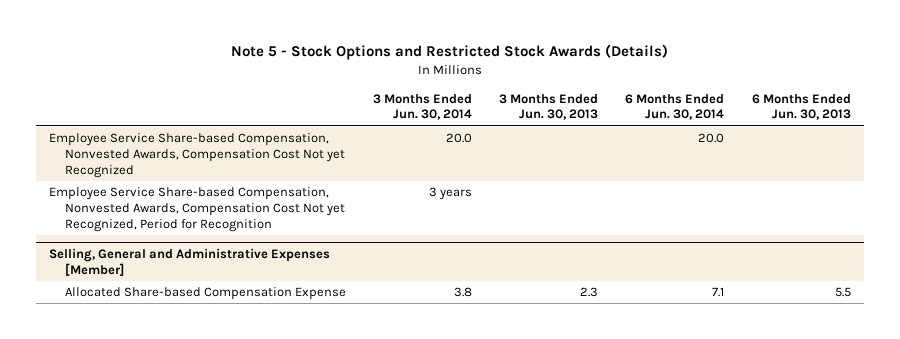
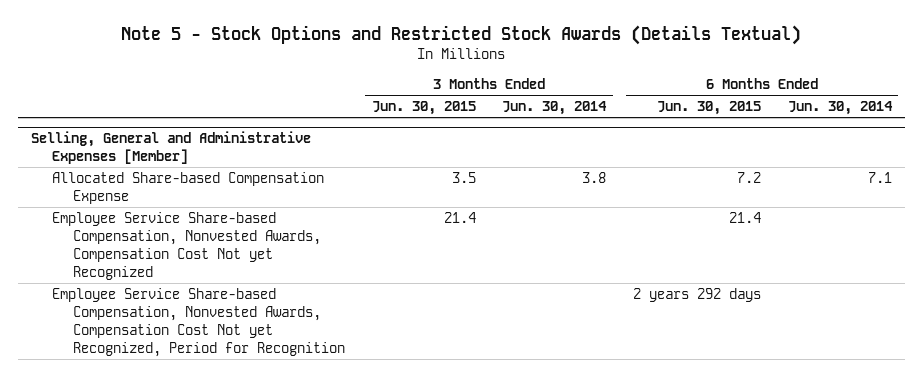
- Note 5 - Stock Options and Restricted Stock Awards (Details)
+ Note 5 - Stock Options and Restricted Stock Awards (Details Textual)
- | 3 Months Ended Jun. 30, 2014 | 3 Months Ended Jun. 30, 2013 | 6 Months Ended Jun. 30, 2014 | 6 Months Ended Jun. 30, 2013
+ | 3 Months Ended Jun. 30, 2015 | 3 Months Ended Jun. 30, 2014 | 6 Months Ended Jun. 30, 2015 | 6 Months Ended Jun. 30, 2014
- Employee Service Share-based Compensation, Nonvested Awards, Compensation Cost Not yet Recognized | 20.0 | | 20.0 |
- Employee Service Share-based Compensation, Nonvested Awards, Compensation Cost Not yet Recognized, Period for Recognition | 3 years | | |
@ Selling, General and Administrative Expenses [Member]
+ Employee Service Share-based Compensation, Nonvested Awards, Compensation Cost Not yet Recognized | 21.4 | | 21.4 |
+ Employee Service Share-based Compensation, Nonvested Awards, Compensation Cost Not yet Recognized, Period for Recognition | | | 2 years 292 days |

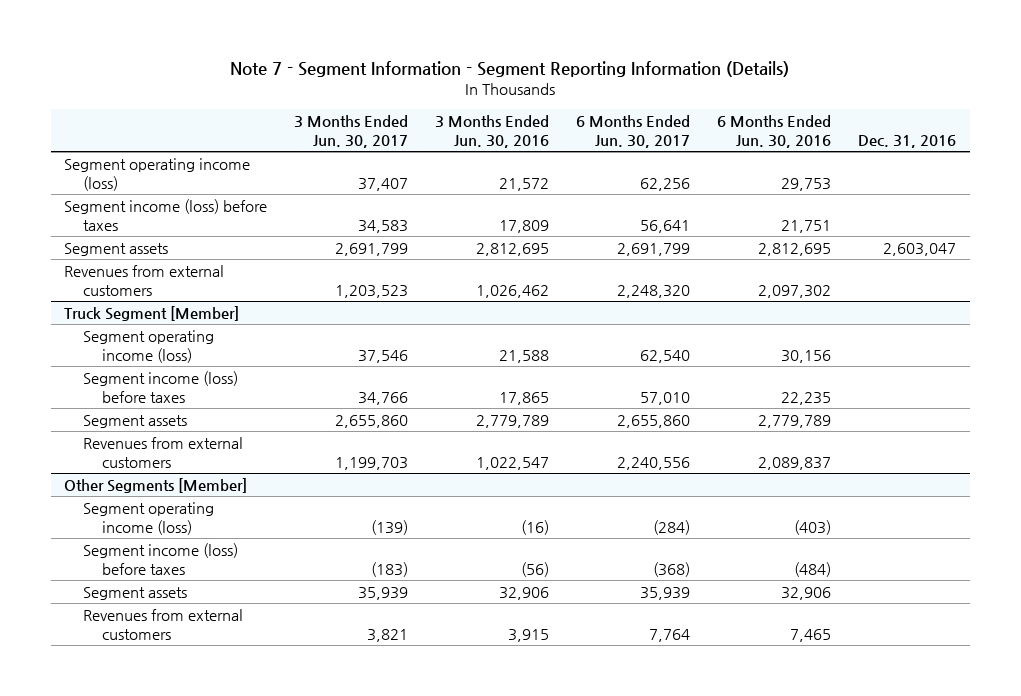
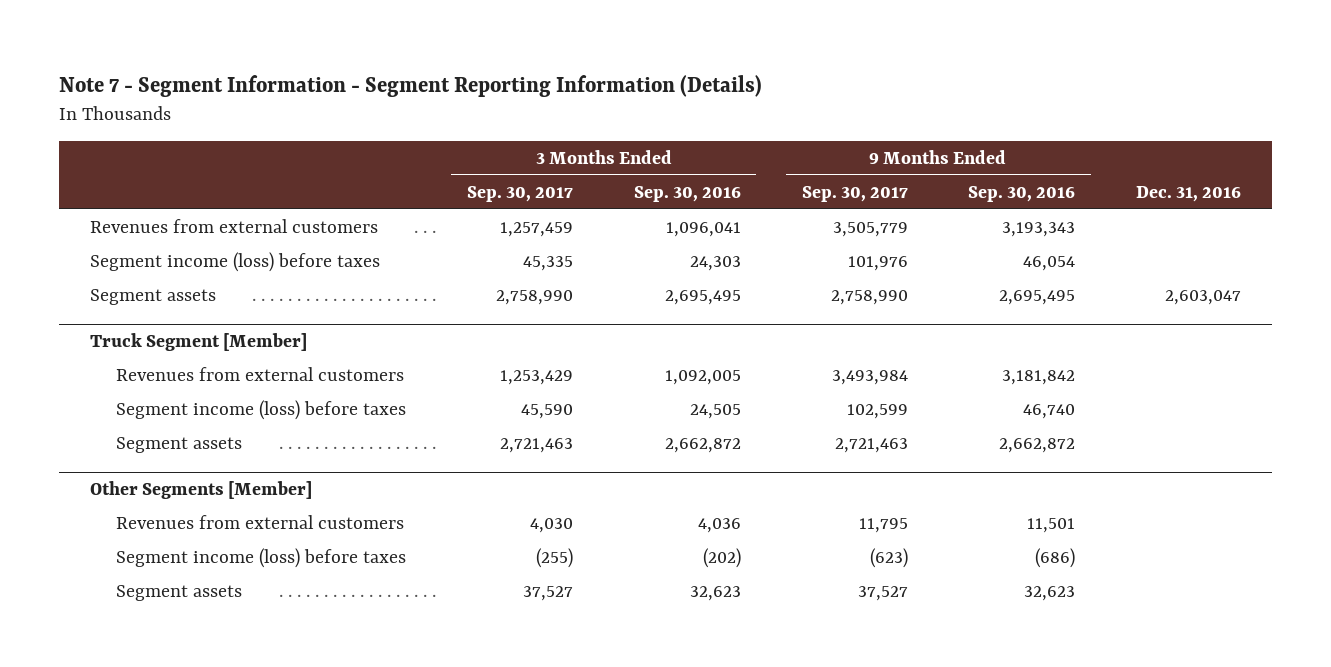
- | 3 Months Ended Jun. 30, 2017 | 3 Months Ended Jun. 30, 2016 | 6 Months Ended Jun. 30, 2017 | 6 Months Ended Jun. 30, 2016 | Dec. 31, 2016
+ | 3 Months Ended Sep. 30, 2017 | 3 Months Ended Sep. 30, 2016 | 9 Months Ended Sep. 30, 2017 | 9 Months Ended Sep. 30, 2016 | Dec. 31, 2016
- Segment operating income (loss) | 37,407 | 21,572 | 62,256 | 29,753 |
moved up: Revenues from external customers | 1,257,459 | 1,096,041 | 3,505,779 | 3,193,343 |
@ Truck Segment [Member]
- Segment operating income (loss) | 37,546 | 21,588 | 62,540 | 30,156 |
moved up: Revenues from external customers | 1,253,429 | 1,092,005 | 3,493,984 | 3,181,842 |
@ Other Segments [Member]
- Segment operating income (loss) | (139) | (16) | (284) | (403) |
moved up: Revenues from external customers | 4,030 | 4,036 | 11,795 | 11,501 |

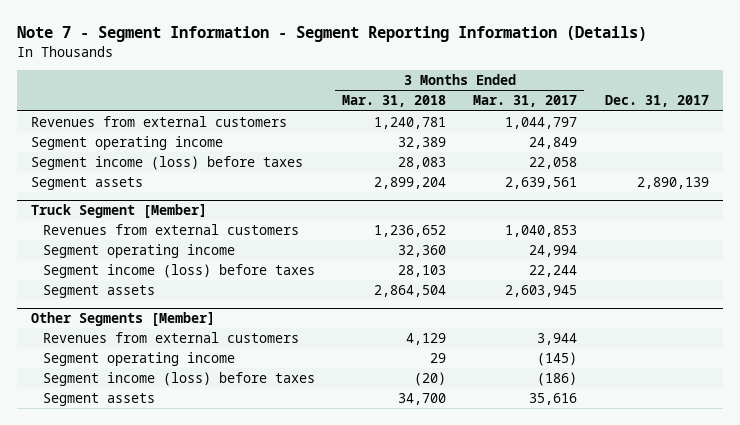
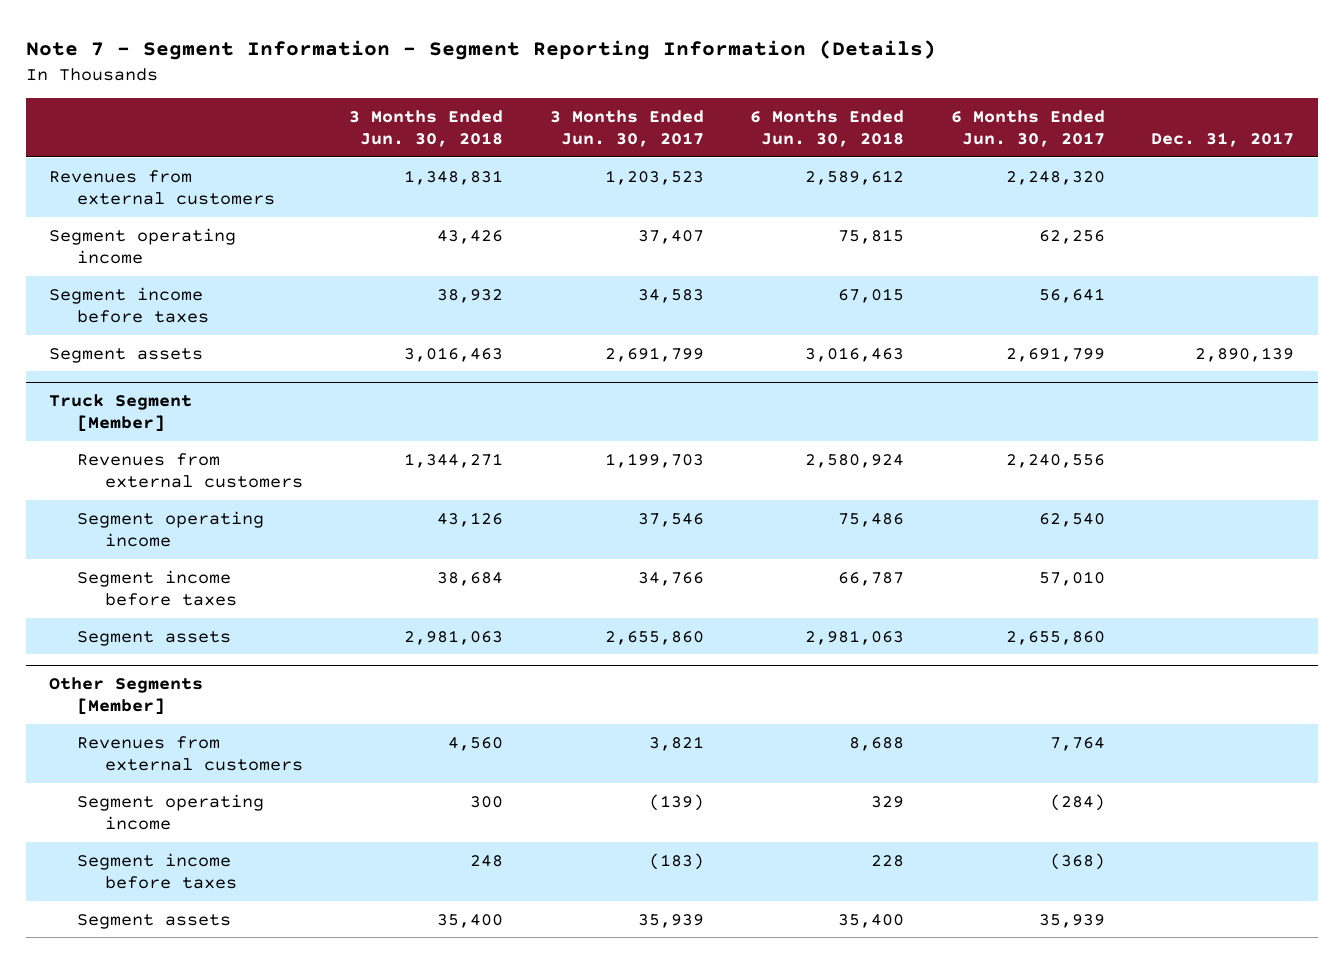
- | 3 Months Ended Mar. 31, 2018 | 3 Months Ended Mar. 31, 2017 | Dec. 31, 2017
+ | 3 Months Ended Jun. 30, 2018 | 3 Months Ended Jun. 30, 2017 | 6 Months Ended Jun. 30, 2018 | 6 Months Ended Jun. 30, 2017 | Dec. 31, 2017
- Segment income (loss) before taxes | 28,083 | 22,058 |
+ Segment income before taxes | 38,932 | 34,583 | 67,015 | 56,641 |
@ Truck Segment [Member]
- Segment income (loss) before taxes | 28,103 | 22,244 |
+ Segment income before taxes | 38,684 | 34,766 | 66,787 | 57,010 |
@ Other Segments [Member]
- Segment income (loss) before taxes | (20) | (186) |
+ Segment income before taxes | 248 | (183) | 228 | (368) |

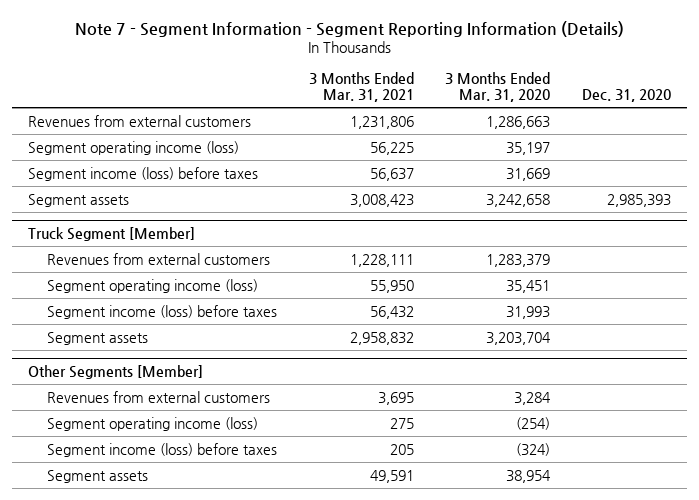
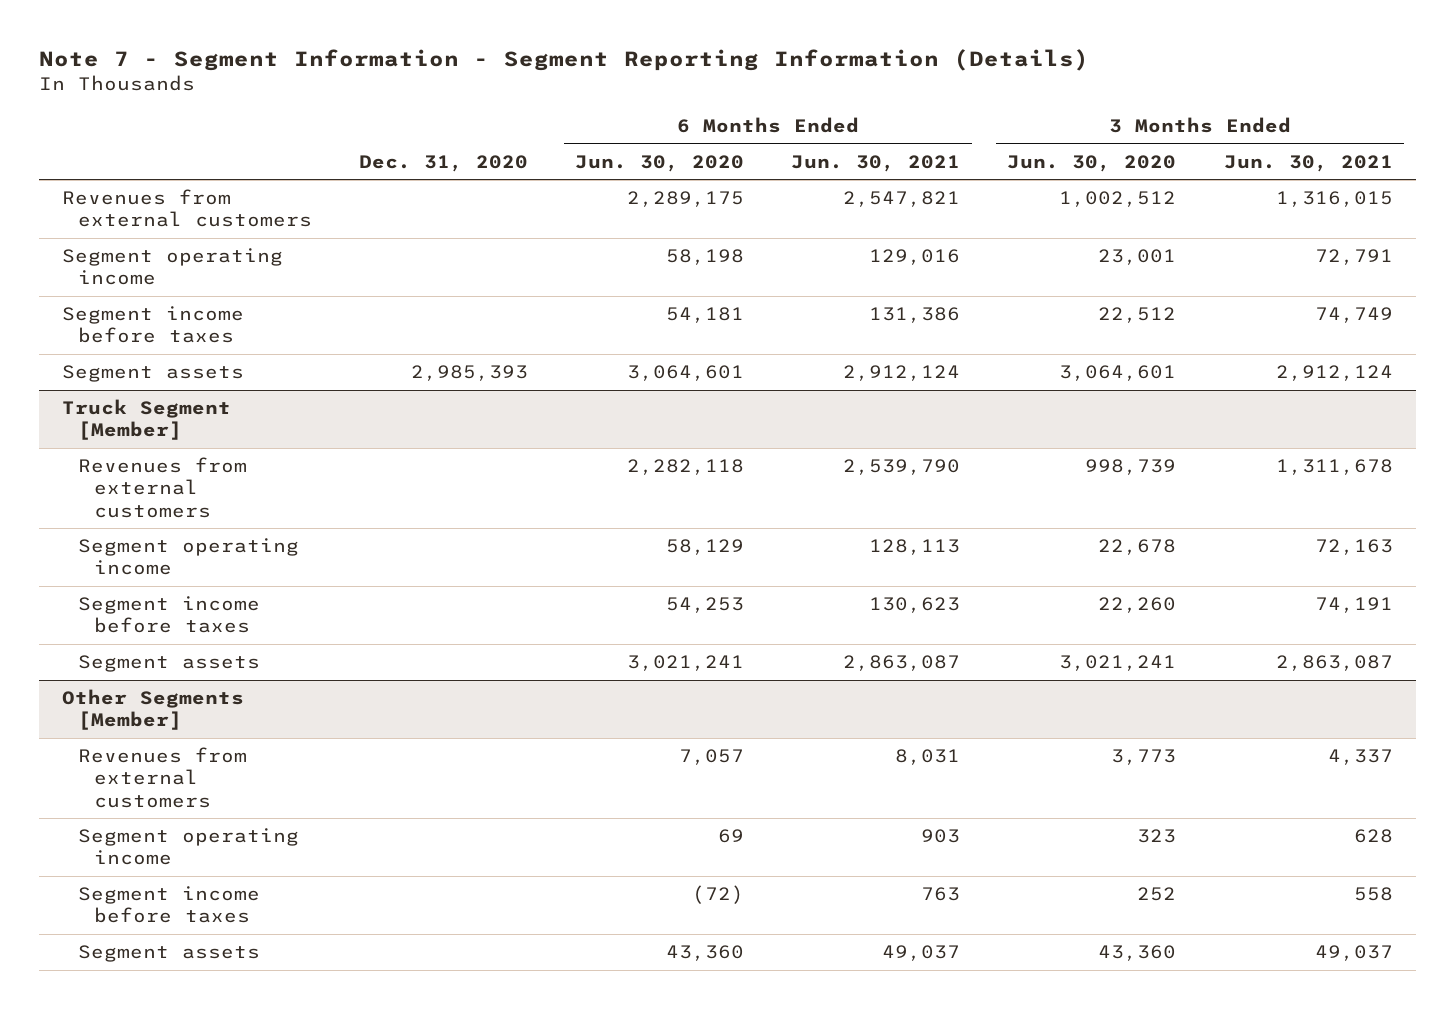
- | 3 Months Ended Mar. 31, 2021 | 3 Months Ended Mar. 31, 2020 | Dec. 31, 2020
+ | Dec. 31, 2020 | 6 Months Ended Jun. 30, 2020 | 6 Months Ended Jun. 30, 2021 | 3 Months Ended Jun. 30, 2020 | 3 Months Ended Jun. 30, 2021
- Segment operating income (loss) | 56,225 | 35,197 |
- Segment income (loss) before taxes | 56,637 | 31,669 |
+ Segment operating income | | 58,198 | 129,016 | 23,001 | 72,791
+ Segment income before taxes | | 54,181 | 131,386 | 22,512 | 74,749
@ Truck Segment [Member]
- Segment operating income (loss) | 55,950 | 35,451 |
- Segment income (loss) before taxes | 56,432 | 31,993 |
+ Segment operating income | | 58,129 | 128,113 | 22,678 | 72,163
+ Segment income before taxes | | 54,253 | 130,623 | 22,260 | 74,191
@ Other Segments [Member]
- Segment operating income (loss) | 275 | (254) |
- Segment income (loss) before taxes | 205 | (324) |
+ Segment operating income | | 69 | 903 | 323 | 628
+ Segment income before taxes | | (72) | 763 | 252 | 558

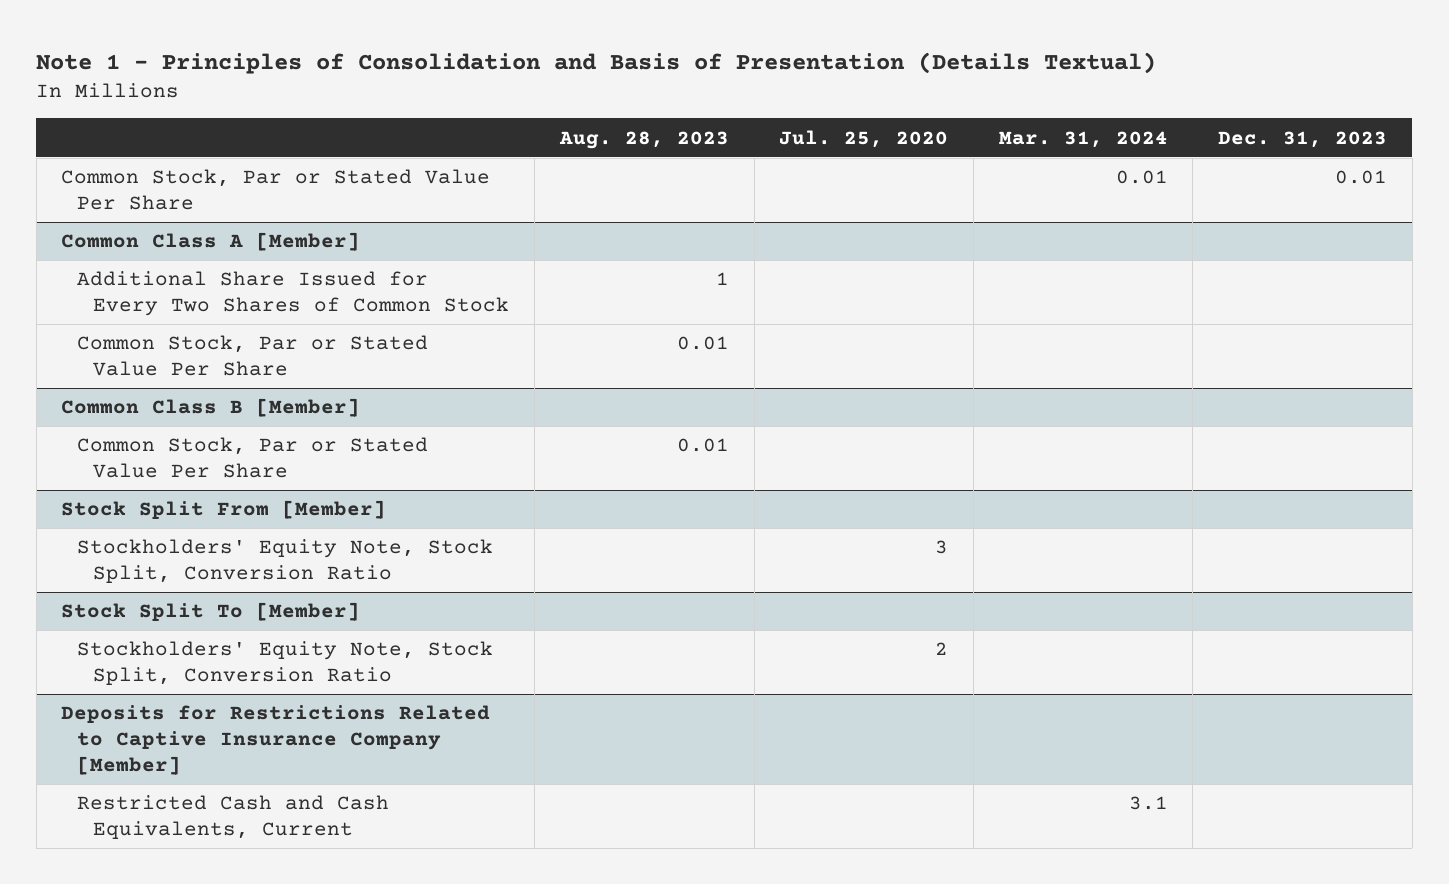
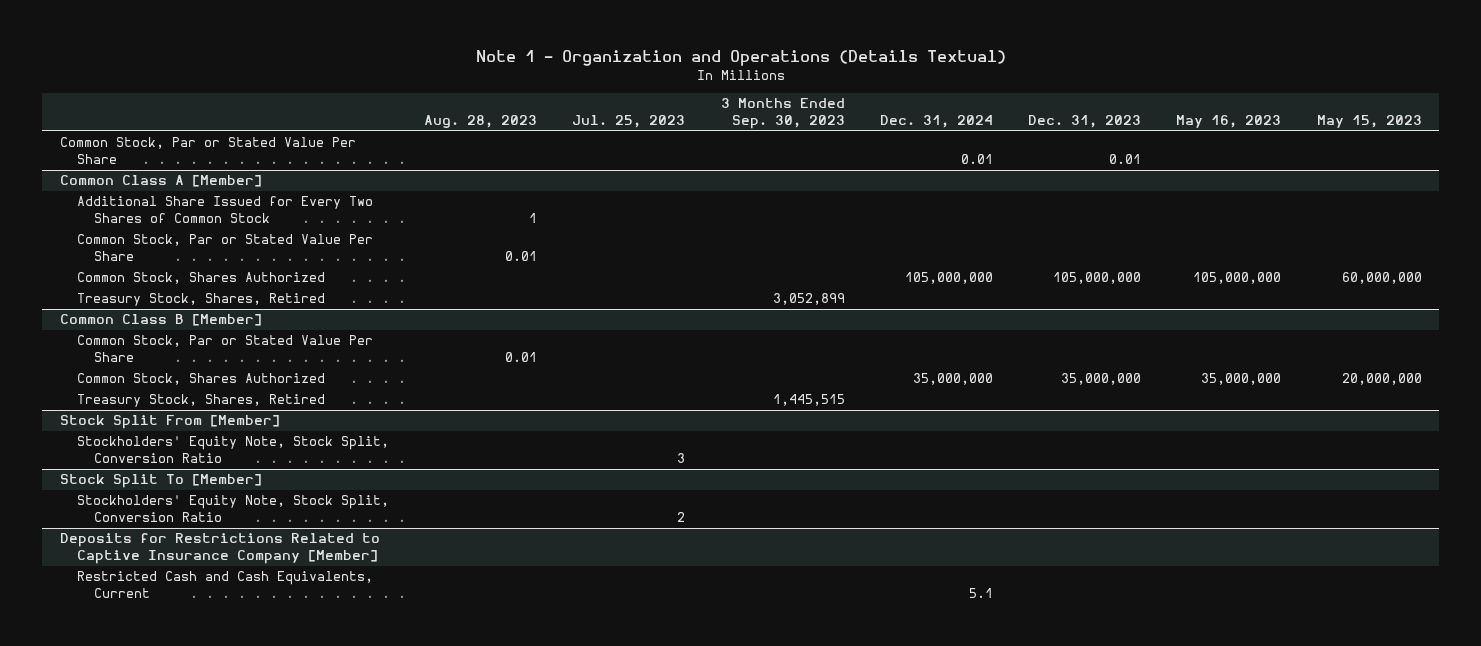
- Note 1 - Principles of Consolidation and Basis of Presentation (Details Textual)
+ Note 1 - Organization and Operations (Details Textual)
- | Aug. 28, 2023 | Jul. 25, 2020 | Mar. 31, 2024 | Dec. 31, 2023
+ | Aug. 28, 2023 | Jul. 25, 2023 | 3 Months Ended Sep. 30, 2023 | Dec. 31, 2024 | Dec. 31, 2023 | May 16, 2023 | May 15, 2023
@ Common Class A [Member]
+ Common Stock, Shares Authorized | | | | 105,000,000 | 105,000,000 | 105,000,000 | 60,000,000
+ Treasury Stock, Shares, Retired | | | 3,052,899 | | | |
@ Common Class B [Member]
+ Common Stock, Shares Authorized | | | | 35,000,000 | 35,000,000 | 35,000,000 | 20,000,000
+ Treasury Stock, Shares, Retired | | | 1,445,515 | | | |

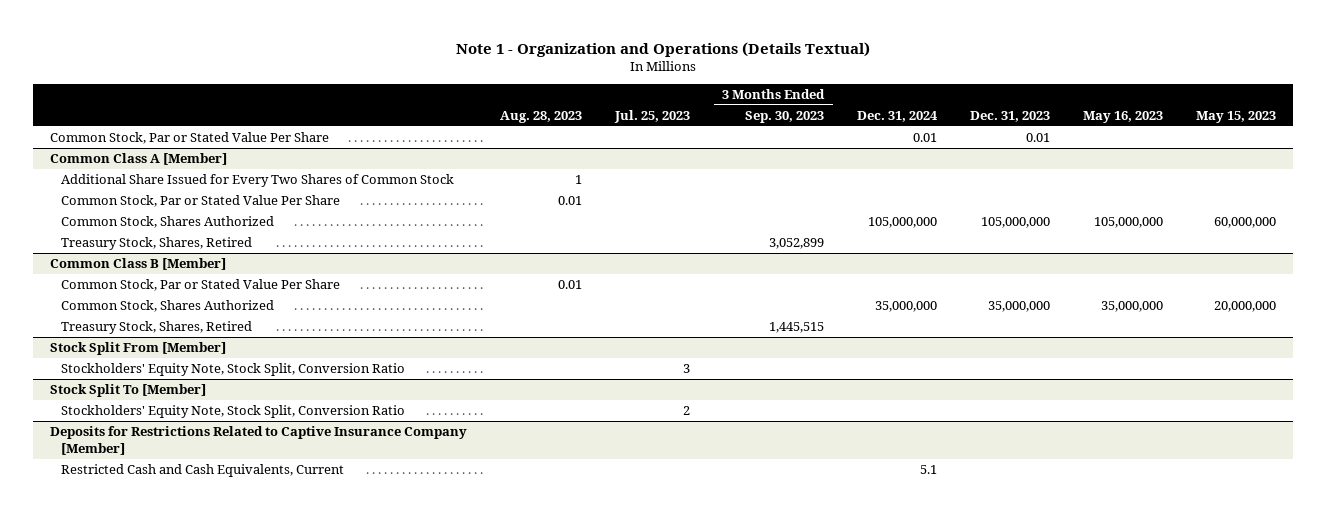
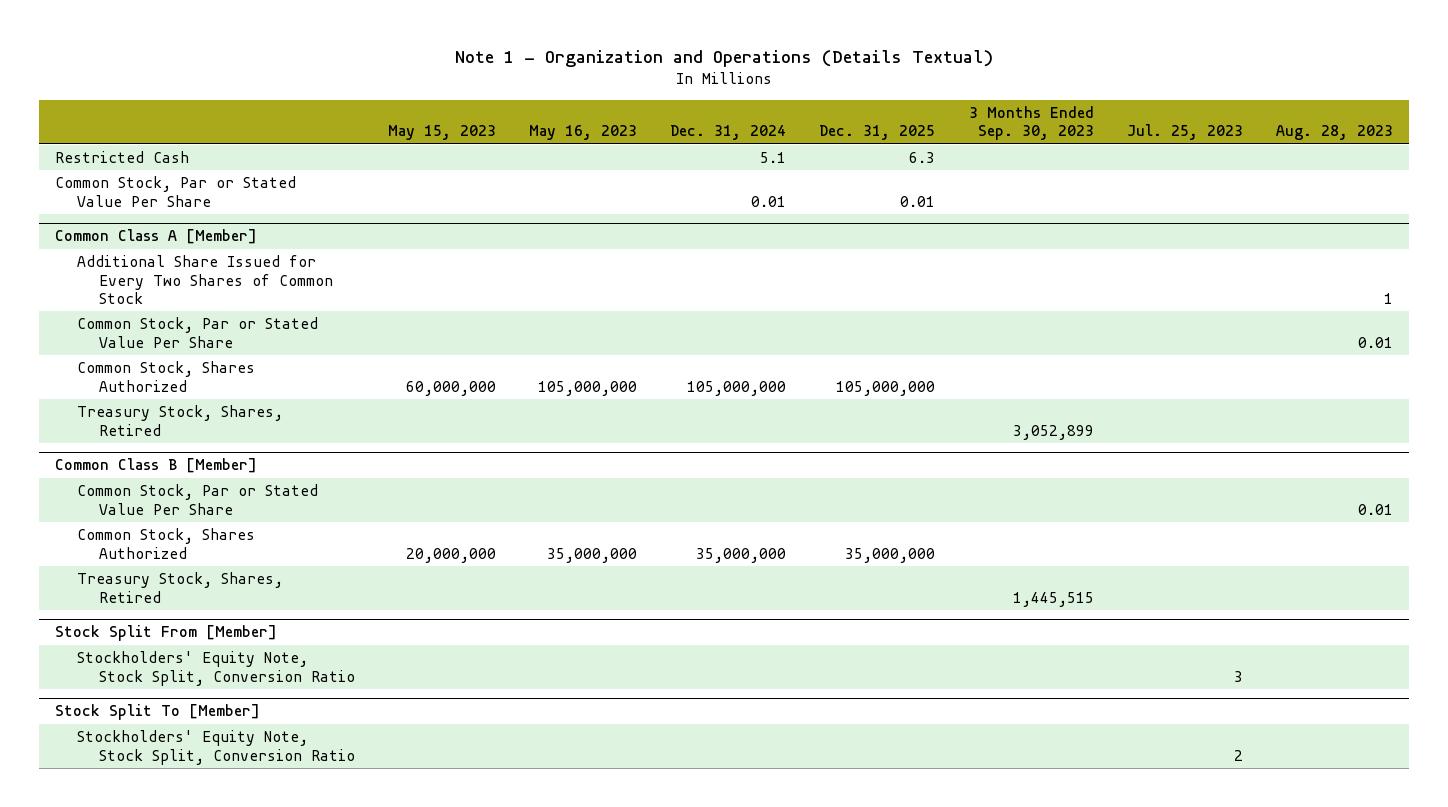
- | Aug. 28, 2023 | Jul. 25, 2023 | 3 Months Ended Sep. 30, 2023 | Dec. 31, 2024 | Dec. 31, 2023 | May 16, 2023 | May 15, 2023
+ | May 15, 2023 | May 16, 2023 | Dec. 31, 2024 | Dec. 31, 2025 | 3 Months Ended Sep. 30, 2023 | Jul. 25, 2023 | Aug. 28, 2023
+ Restricted Cash | | | 5.1 | 6.3 | | |
- Deposits for Restrictions Related to Captive Insurance Company [Member]
- Restricted Cash and Cash Equivalents, Current | | | | 5.1 | | |

